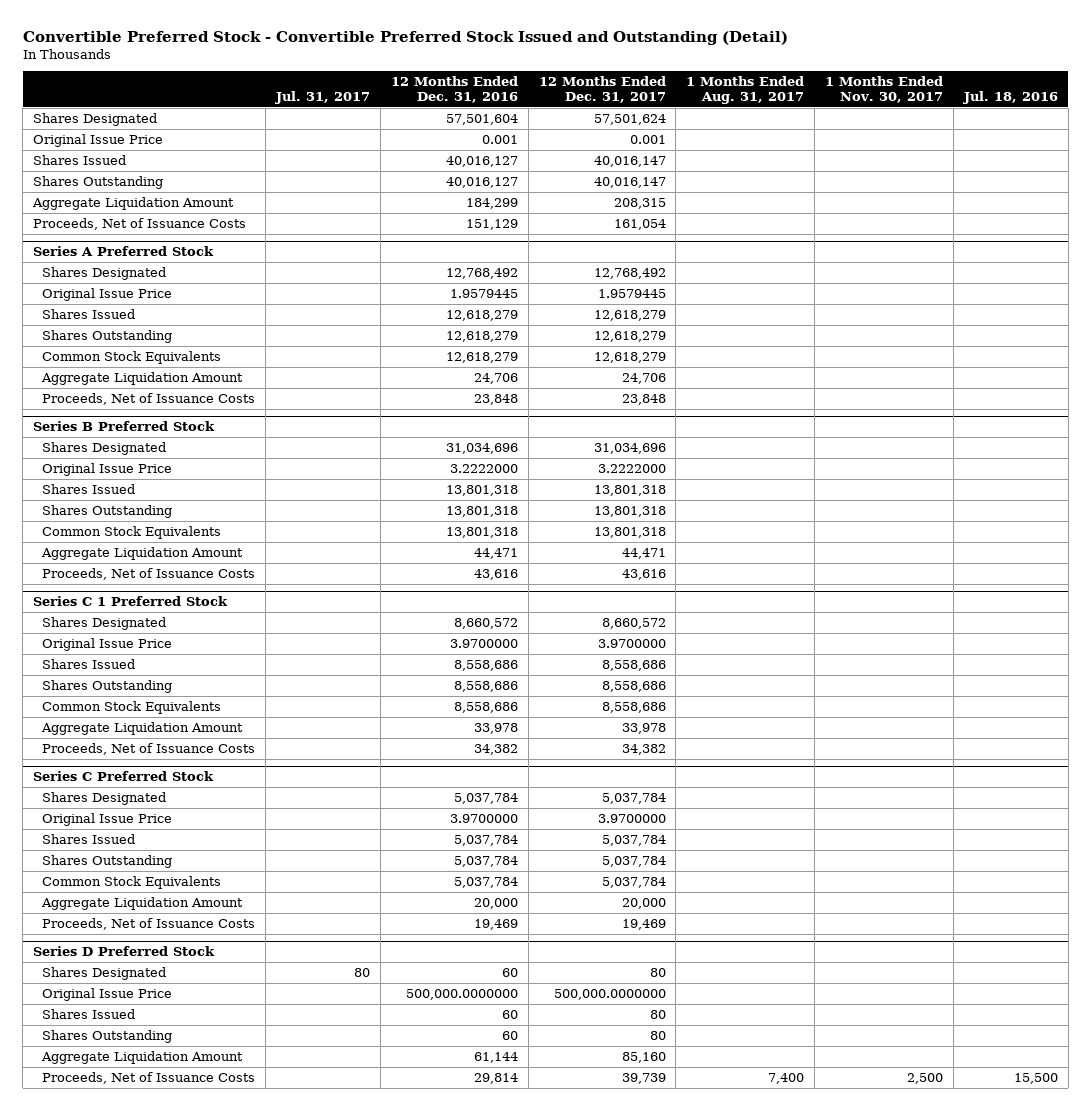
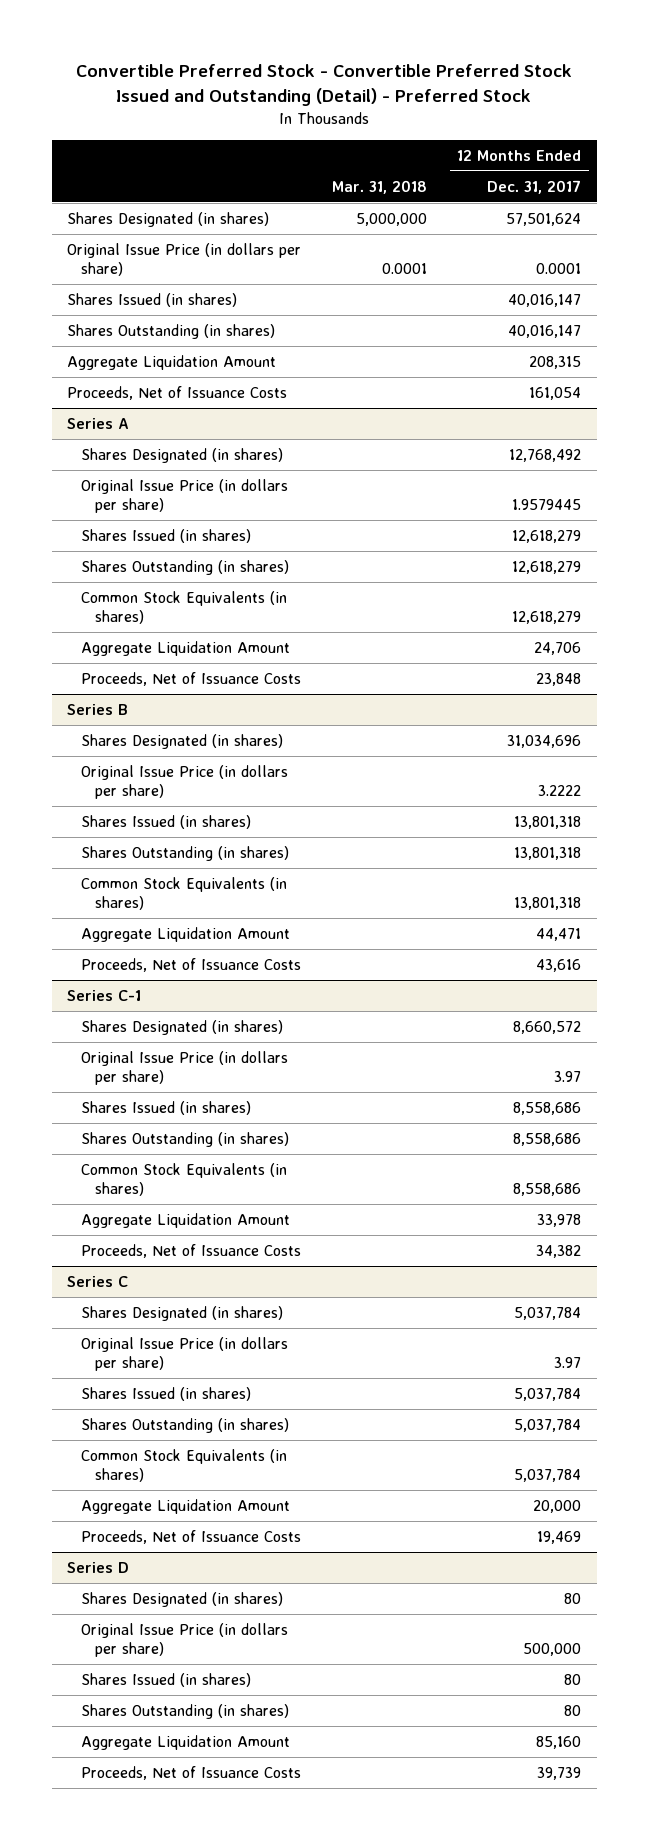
- Convertible Preferred Stock - Convertible Preferred Stock Issued and Outstanding (Detail)
+ Convertible Preferred Stock - Convertible Preferred Stock Issued and Outstanding (Detail) - Preferred Stock
- | Jul. 31, 2017 | 12 Months Ended Dec. 31, 2016 | 12 Months Ended Dec. 31, 2017 | 1 Months Ended Aug. 31, 2017 | 1 Months Ended Nov. 30, 2017 | Jul. 18, 2016
+ | Mar. 31, 2018 | 12 Months Ended Dec. 31, 2017
- Shares Designated | | 57,501,604 | 57,501,624 | | |
- Original Issue Price | | 0.001 | 0.001 | | |
- Shares Issued | | 40,016,127 | 40,016,147 | | |
- Shares Outstanding | | 40,016,127 | 40,016,147 | | |
+ Shares Designated (in shares) | 5,000,000 | 57,501,624
+ Original Issue Price (in dollars per share) | 0.0001 | 0.0001
+ Shares Issued (in shares) | | 40,016,147
+ Shares Outstanding (in shares) | | 40,016,147
- Series A Preferred Stock
- Shares Designated | | 12,768,492 | 12,768,492 | | |
- Original Issue Price | | 1.9579445 | 1.9579445 | | |
- Shares Issued | | 12,618,279 | 12,618,279 | | |
- Shares Outstanding | | 12,618,279 | 12,618,279 | | |
- Common Stock Equivalents | | 12,618,279 | 12,618,279 | | |
+ Series A
+ Shares Designated (in shares) | | 12,768,492
+ Original Issue Price (in dollars per share) | | 1.9579445
+ Shares Issued (in shares) | | 12,618,279
+ Shares Outstanding (in shares) | | 12,618,279
+ Common Stock Equivalents (in shares) | | 12,618,279
- Series B Preferred Stock
- Shares Designated | | 31,034,696 | 31,034,696 | | |
- Original Issue Price | | 3.2222000 | 3.2222000 | | |
- Shares Issued | | 13,801,318 | 13,801,318 | | |
- Shares Outstanding | | 13,801,318 | 13,801,318 | | |
- Common Stock Equivalents | | 13,801,318 | 13,801,318 | | |
+ Series B
+ Shares Designated (in shares) | | 31,034,696
+ Original Issue Price (in dollars per share) | | 3.2222
+ Shares Issued (in shares) | | 13,801,318
+ Shares Outstanding (in shares) | | 13,801,318
+ Common Stock Equivalents (in shares) | | 13,801,318
- Series C 1 Preferred Stock
- Shares Designated | | 8,660,572 | 8,660,572 | | |
- Original Issue Price | | 3.9700000 | 3.9700000 | | |
- Shares Issued | | 8,558,686 | 8,558,686 | | |
- Shares Outstanding | | 8,558,686 | 8,558,686 | | |
- Common Stock Equivalents | | 8,558,686 | 8,558,686 | | |
+ Series C-1
+ Shares Designated (in shares) | | 8,660,572
+ Original Issue Price (in dollars per share) | | 3.97
+ Shares Issued (in shares) | | 8,558,686
+ Shares Outstanding (in shares) | | 8,558,686
+ Common Stock Equivalents (in shares) | | 8,558,686
- Series C Preferred Stock
- Shares Designated | | 5,037,784 | 5,037,784 | | |
- Original Issue Price | | 3.9700000 | 3.9700000 | | |
- Shares Issued | | 5,037,784 | 5,037,784 | | |
- Shares Outstanding | | 5,037,784 | 5,037,784 | | |
- Common Stock Equivalents | | 5,037,784 | 5,037,784 | | |
+ Series C
+ Shares Designated (in shares) | | 5,037,784
+ Original Issue Price (in dollars per share) | | 3.97
+ Shares Issued (in shares) | | 5,037,784
+ Shares Outstanding (in shares) | | 5,037,784
+ Common Stock Equivalents (in shares) | | 5,037,784
- Series D Preferred Stock
- Shares Designated | 80 | 60 | 80 | | |
- Original Issue Price | | 500,000.0000000 | 500,000.0000000 | | |
- Shares Issued | | 60 | 80 | | |
- Shares Outstanding | | 60 | 80 | | |
+ Series D
+ Shares Designated (in shares) | | 80
+ Original Issue Price (in dollars per share) | | 500,000
+ Shares Issued (in shares) | | 80
+ Shares Outstanding (in shares) | | 80

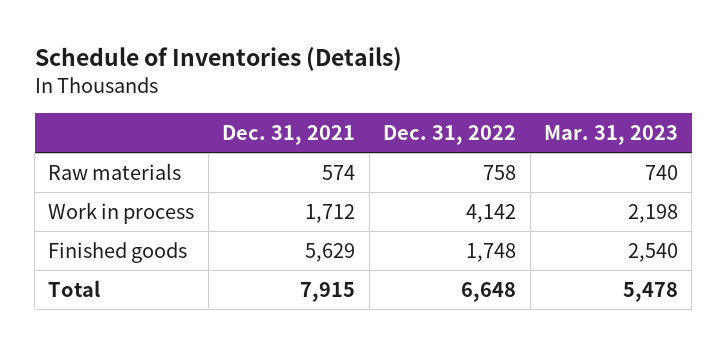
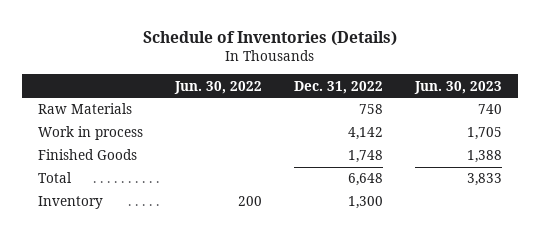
- | Dec. 31, 2021 | Dec. 31, 2022 | Mar. 31, 2023
+ | Jun. 30, 2022 | Dec. 31, 2022 | Jun. 30, 2023
- Raw materials | 574 | 758 | 740
+ Raw Materials | | 758 | 740
- Finished goods | 5,629 | 1,748 | 2,540
+ Finished Goods | | 1,748 | 1,388
+ Inventory | 200 | 1,300 |

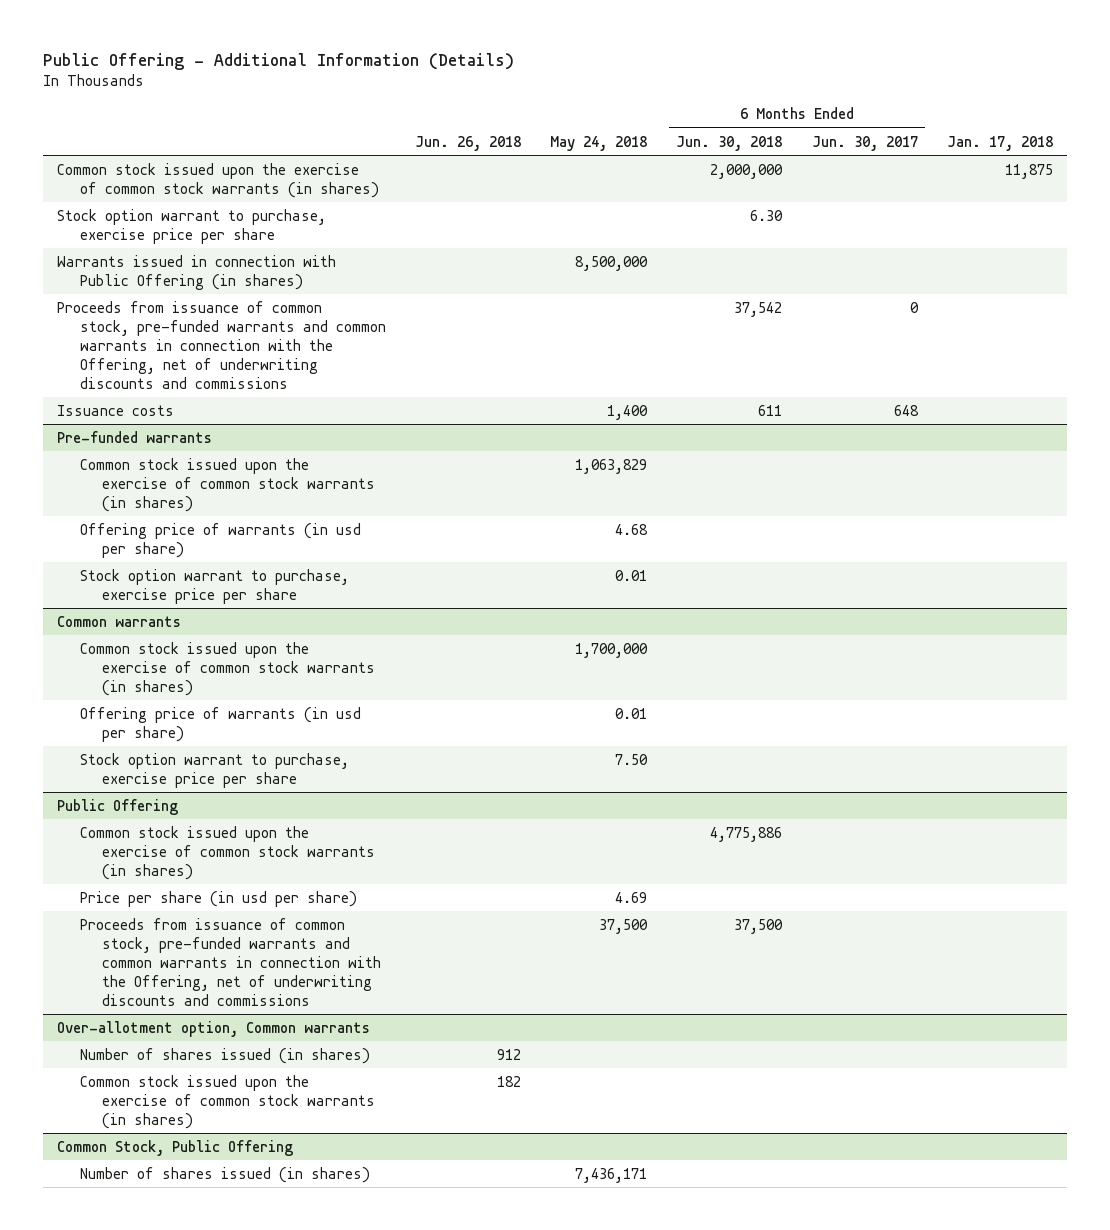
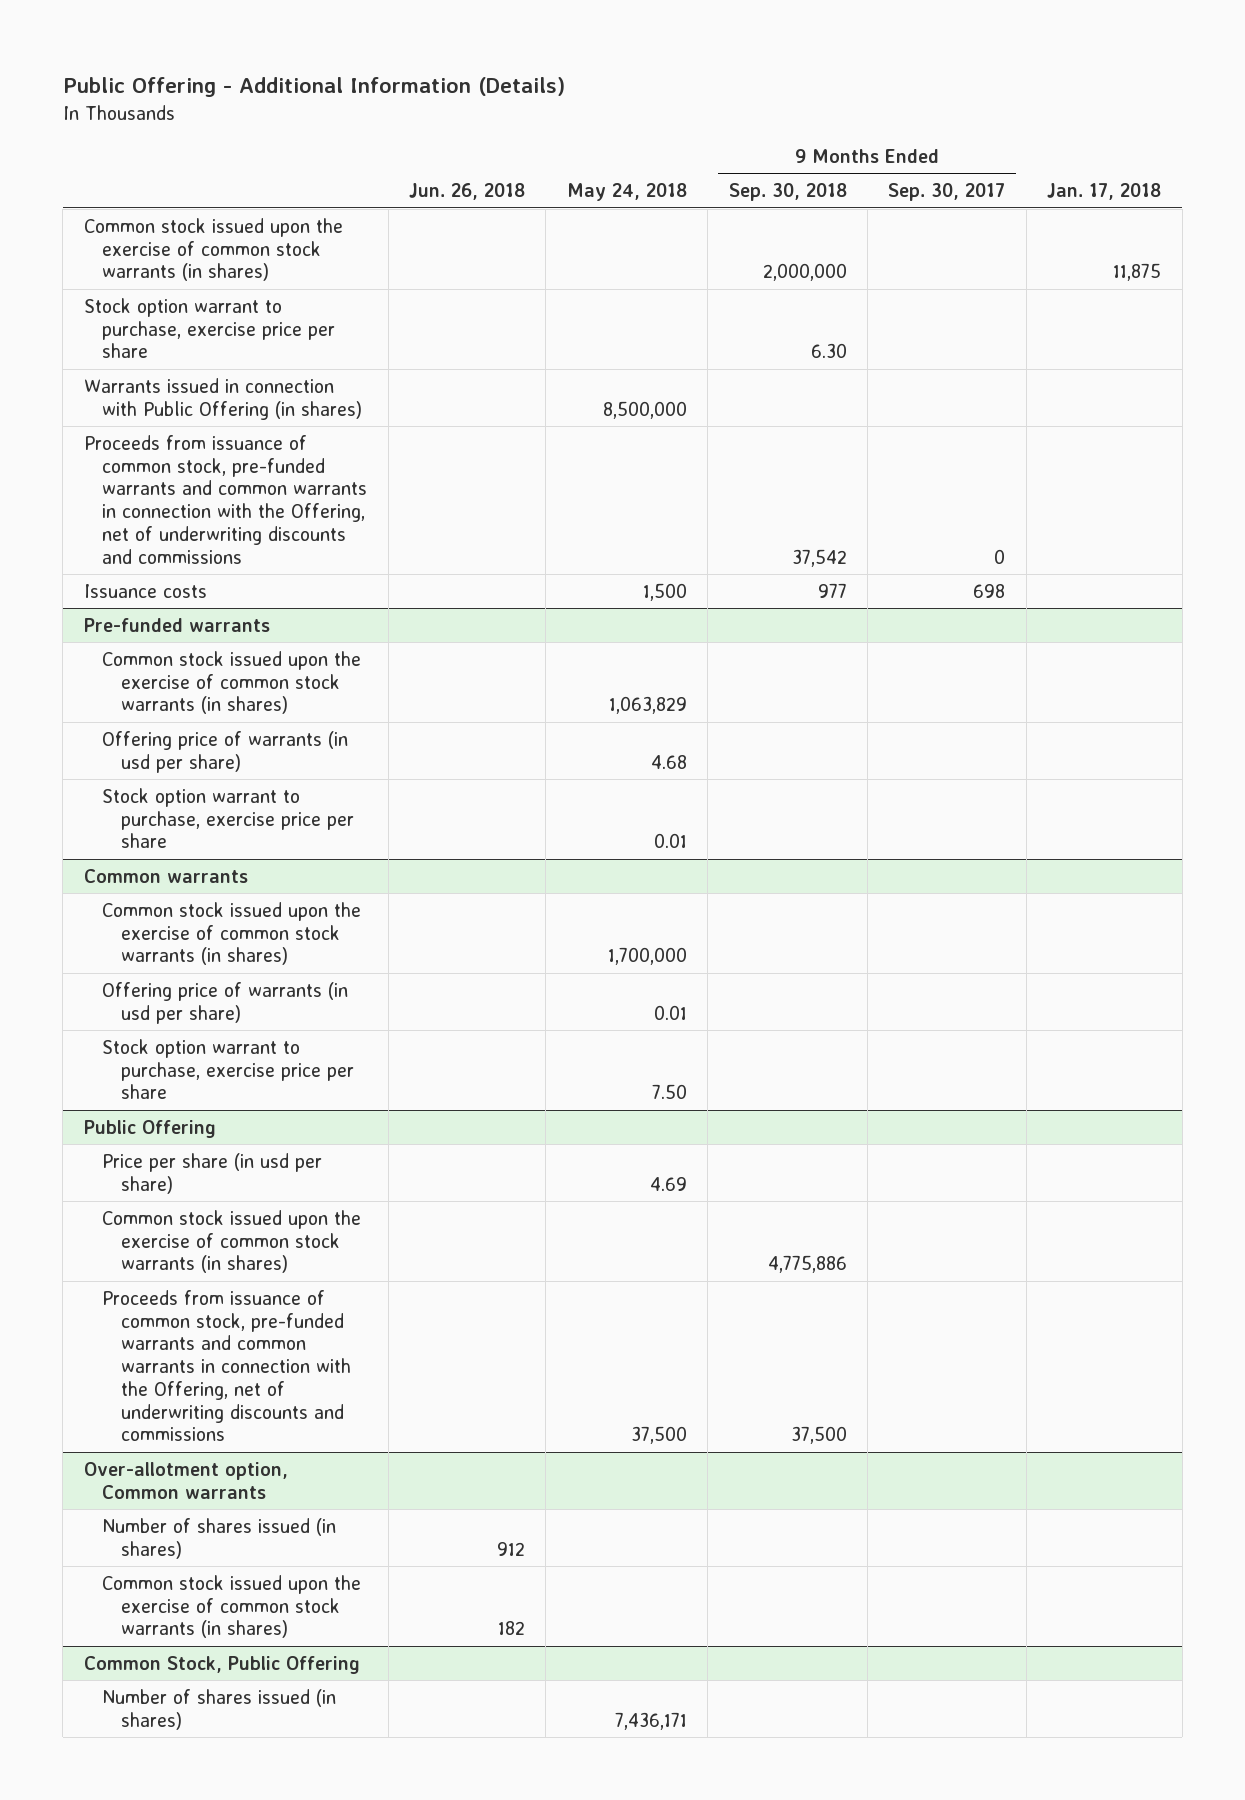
- | Jun. 26, 2018 | May 24, 2018 | 6 Months Ended Jun. 30, 2018 | 6 Months Ended Jun. 30, 2017 | Jan. 17, 2018
+ | Jun. 26, 2018 | May 24, 2018 | 9 Months Ended Sep. 30, 2018 | 9 Months Ended Sep. 30, 2017 | Jan. 17, 2018
- Issuance costs | | 1,400 | 611 | 648 |
+ Issuance costs | | 1,500 | 977 | 698 |
@ Public Offering
moved down: Common stock issued upon the exercise of common stock warrants (in shares) | | | 4,775,886 | |

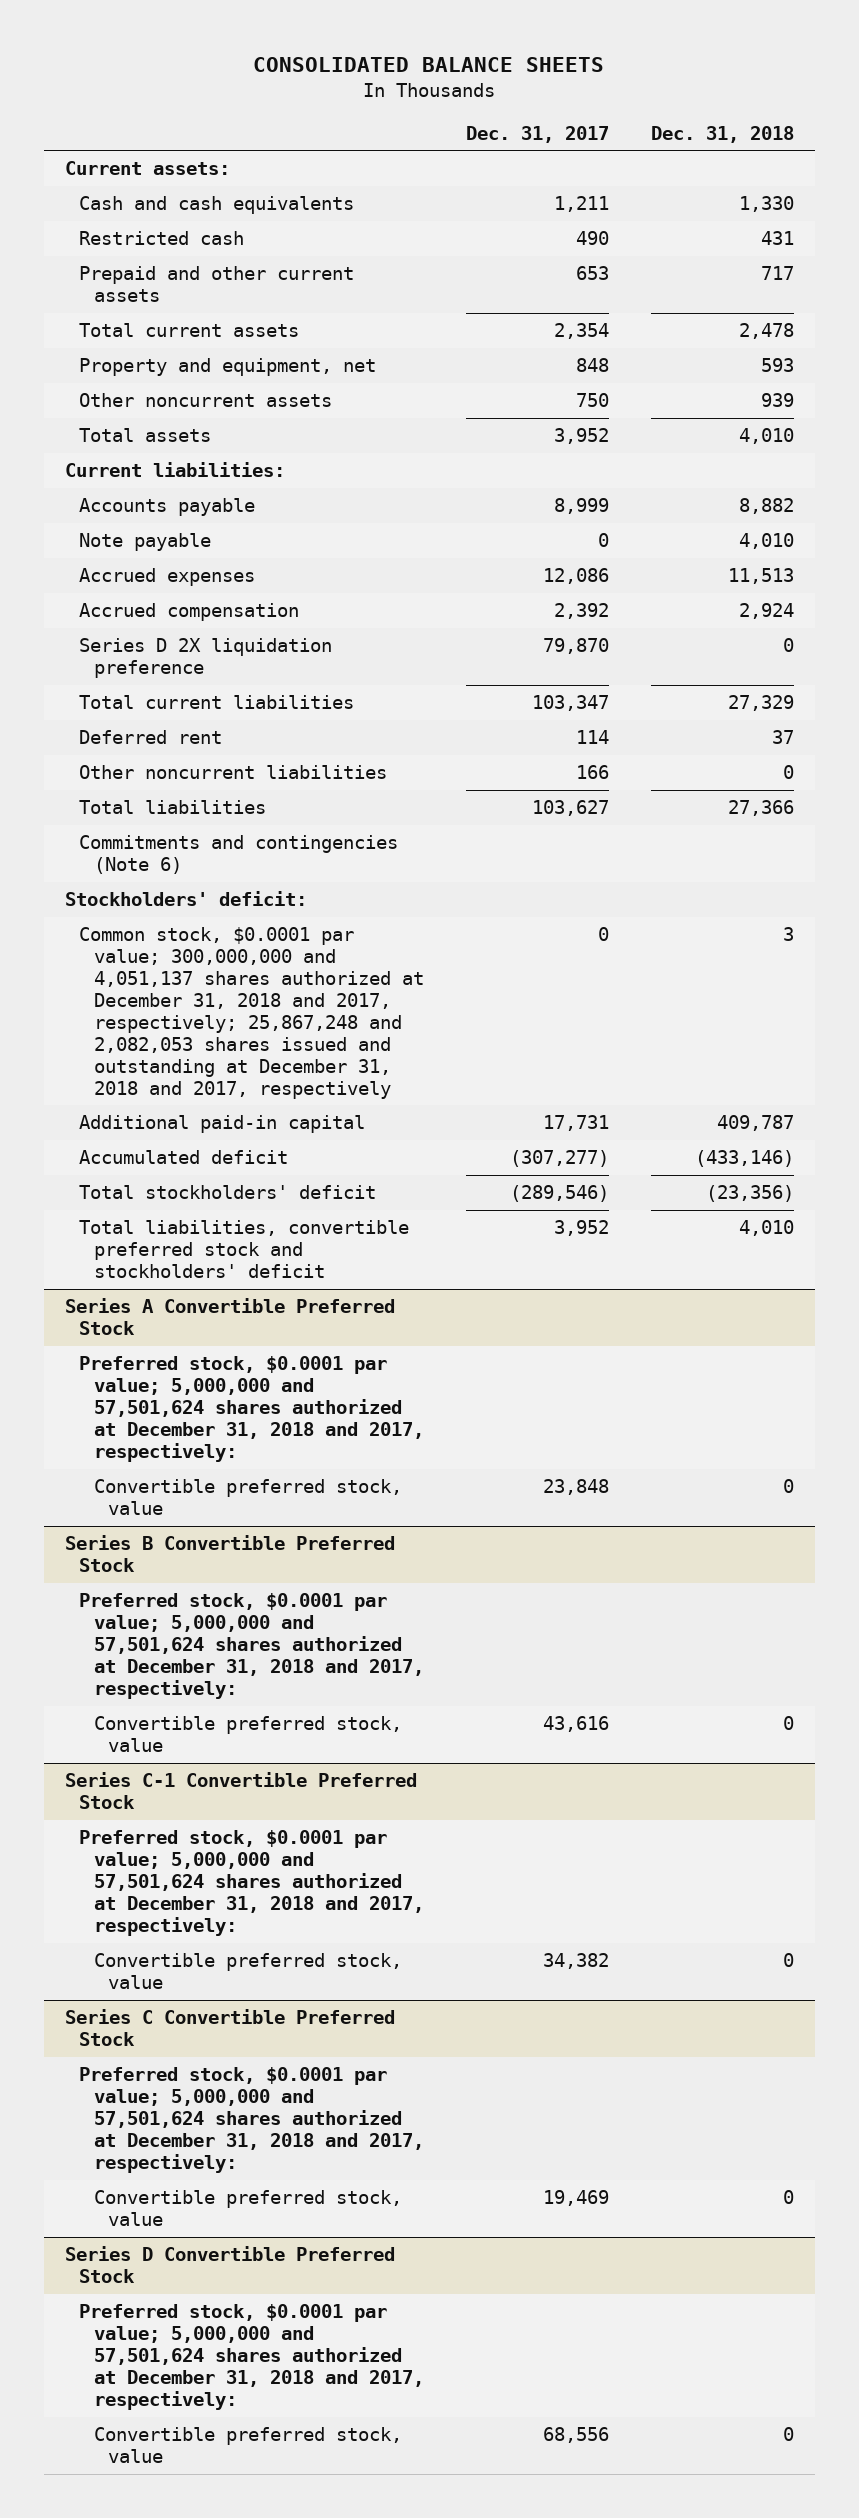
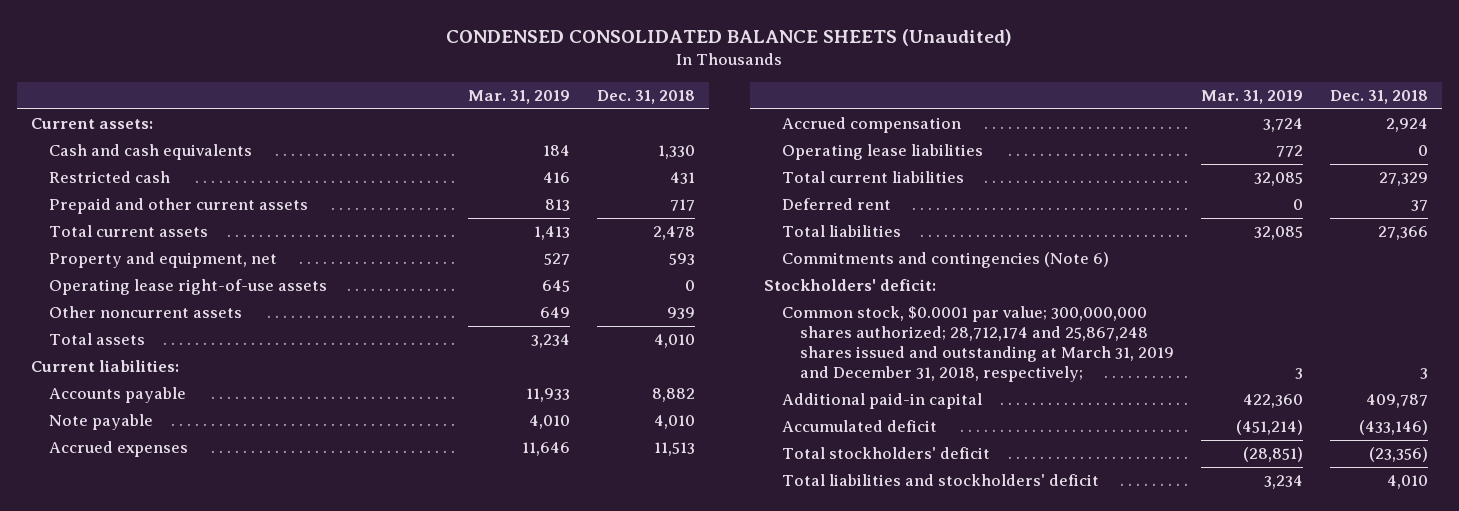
- CONSOLIDATED BALANCE SHEETS
+ CONDENSED CONSOLIDATED BALANCE SHEETS (Unaudited)
- | Dec. 31, 2017 | Dec. 31, 2018
+ | Mar. 31, 2019 | Dec. 31, 2018
+ Operating lease right-of-use assets | 645 | 0
- Series D 2X liquidation preference | 79,870 | 0
+ Operating lease liabilities | 772 | 0
- Other noncurrent liabilities | 166 | 0
- Common stock, $0.0001 par value; 300,000,000 and 4,051,137 shares authorized at December 31, 2018 and 2017, respectively; 25,867,248 and 2,082,053 shares issued and outstanding at December 31, 2018 and 2017, respectively | 0 | 3
+ Common stock, $0.0001 par value; 300,000,000 shares authorized; 28,712,174 and 25,867,248 shares issued and outstanding at March 31, 2019 and December 31, 2018, respectively; | 3 | 3
- Total liabilities, convertible preferred stock and stockholders' deficit | 3,952 | 4,010
- Series A Convertible Preferred Stock
- Preferred stock, $0.0001 par value; 5,000,000 and 57,501,624 shares authorized at December 31, 2018 and 2017, respectively:
- Convertible preferred stock, value | 23,848 | 0
- Series B Convertible Preferred Stock
- Preferred stock, $0.0001 par value; 5,000,000 and 57,501,624 shares authorized at December 31, 2018 and 2017, respectively:
- Convertible preferred stock, value | 43,616 | 0
- Series C-1 Convertible Preferred Stock
- Preferred stock, $0.0001 par value; 5,000,000 and 57,501,624 shares authorized at December 31, 2018 and 2017, respectively:
- Convertible preferred stock, value | 34,382 | 0
- Series C Convertible Preferred Stock
- Preferred stock, $0.0001 par value; 5,000,000 and 57,501,624 shares authorized at December 31, 2018 and 2017, respectively:
- Convertible preferred stock, value | 19,469 | 0
- Series D Convertible Preferred Stock
- Preferred stock, $0.0001 par value; 5,000,000 and 57,501,624 shares authorized at December 31, 2018 and 2017, respectively:
- Convertible preferred stock, value | 68,556 | 0
+ Total liabilities and stockholders' deficit | 3,234 | 4,010

